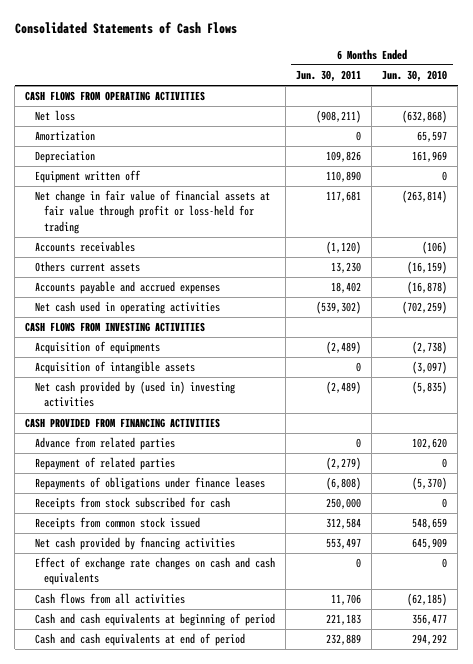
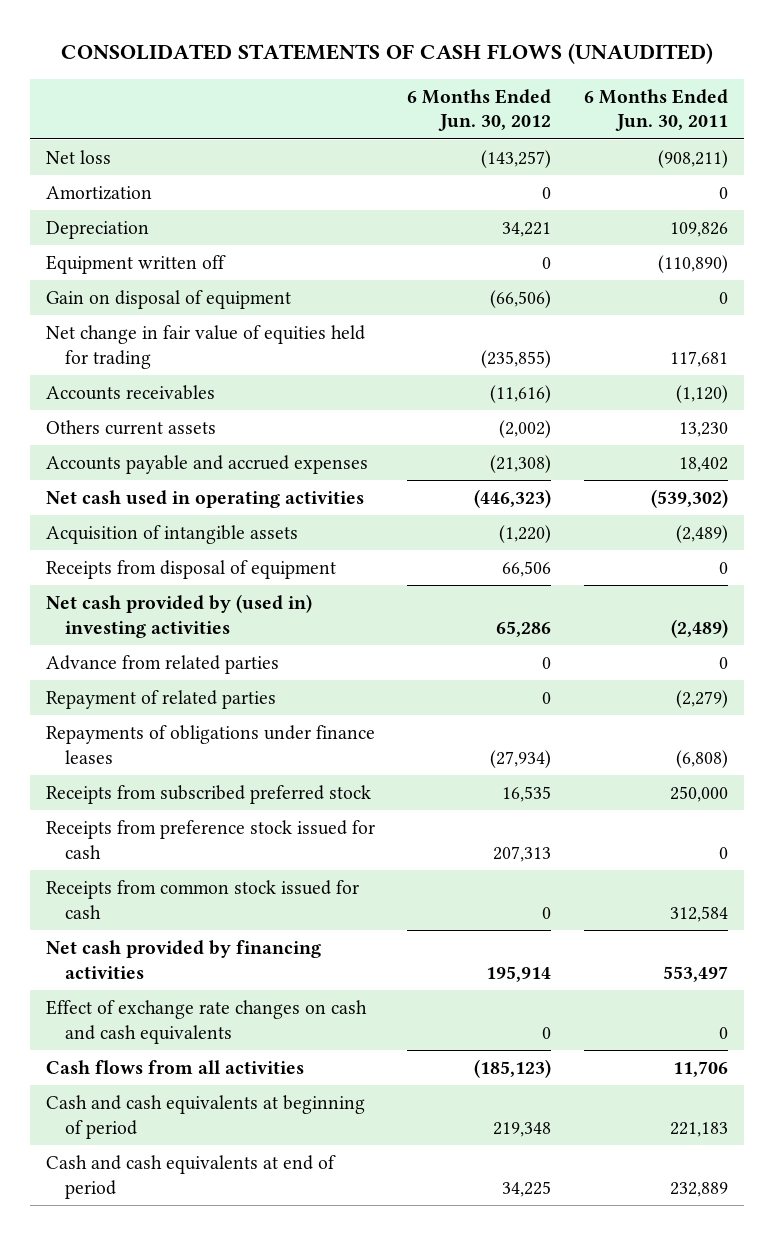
- Consolidated Statements of Cash Flows
+ CONSOLIDATED STATEMENTS OF CASH FLOWS (UNAUDITED)
- | 6 Months Ended Jun. 30, 2011 | 6 Months Ended Jun. 30, 2010
+ | 6 Months Ended Jun. 30, 2012 | 6 Months Ended Jun. 30, 2011
- CASH FLOWS FROM OPERATING ACTIVITIES
- Equipment written off | 110,890 | 0
- Net change in fair value of financial assets at fair value through profit or loss-held for trading | 117,681 | (263,814)
+ Equipment written off | 0 | (110,890)
+ Gain on disposal of equipment | (66,506) | 0
+ Net change in fair value of equities held for trading | (235,855) | 117,681
- CASH FLOWS FROM INVESTING ACTIVITIES
- Acquisition of equipments | (2,489) | (2,738)
- Acquisition of intangible assets | 0 | (3,097)
+ Acquisition of intangible assets | (1,220) | (2,489)
+ Receipts from disposal of equipment | 66,506 | 0
- CASH PROVIDED FROM FINANCING ACTIVITIES
- Receipts from stock subscribed for cash | 250,000 | 0
- Receipts from common stock issued | 312,584 | 548,659
- Net cash provided by fnancing activities | 553,497 | 645,909
+ Receipts from subscribed preferred stock | 16,535 | 250,000
+ Receipts from preference stock issued for cash | 207,313 | 0
+ Receipts from common stock issued for cash | 0 | 312,584
+ Net cash provided by financing activities | 195,914 | 553,497

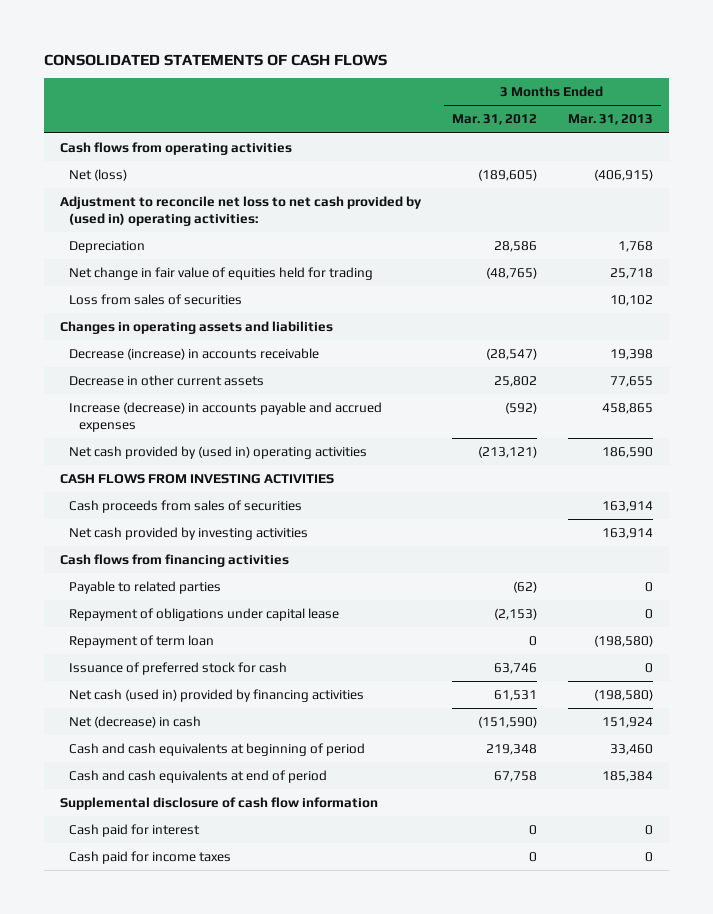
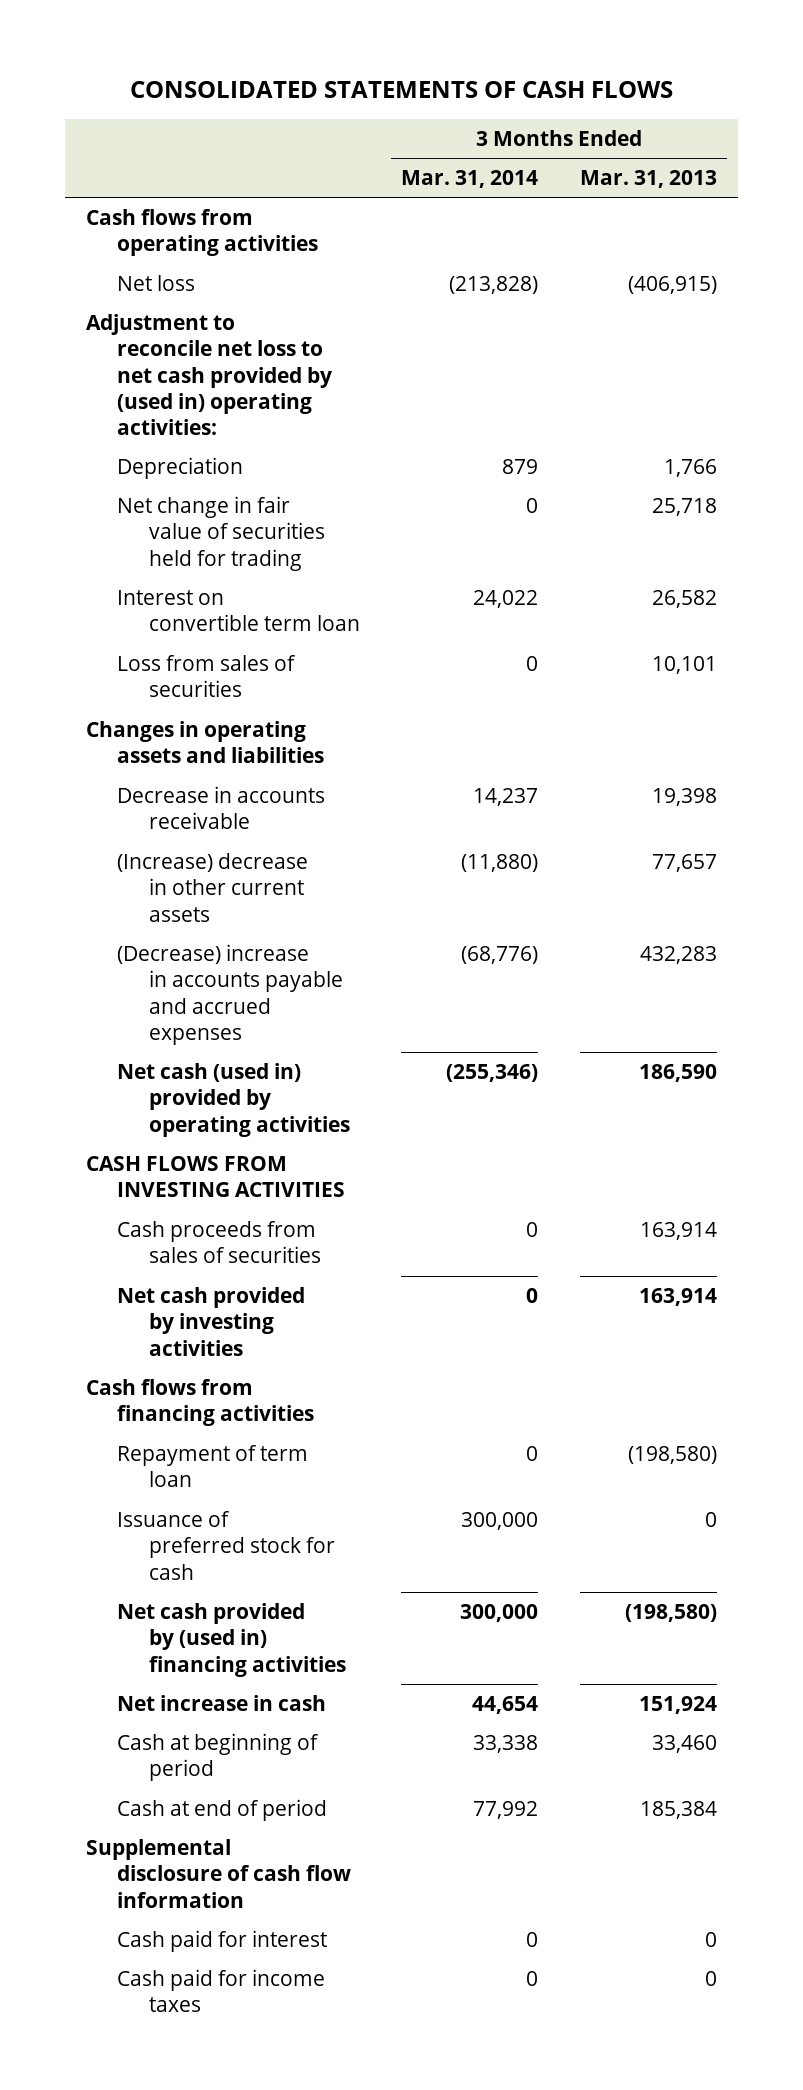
- | 3 Months Ended Mar. 31, 2012 | 3 Months Ended Mar. 31, 2013
+ | 3 Months Ended Mar. 31, 2014 | 3 Months Ended Mar. 31, 2013
- Net (loss) | (189,605) | (406,915)
+ Net loss | (213,828) | (406,915)
- Depreciation | 28,586 | 1,768
- Net change in fair value of equities held for trading | (48,765) | 25,718
- Loss from sales of securities | | 10,102
+ Depreciation | 879 | 1,766
+ Net change in fair value of securities held for trading | 0 | 25,718
+ Interest on convertible term loan | 24,022 | 26,582
+ Loss from sales of securities | 0 | 10,101
- Decrease (increase) in accounts receivable | (28,547) | 19,398
- Decrease in other current assets | 25,802 | 77,655
- Increase (decrease) in accounts payable and accrued expenses | (592) | 458,865
- Net cash provided by (used in) operating activities | (213,121) | 186,590
+ Decrease in accounts receivable | 14,237 | 19,398
+ (Increase) decrease in other current assets | (11,880) | 77,657
+ (Decrease) increase in accounts payable and accrued expenses | (68,776) | 432,283
+ Net cash (used in) provided by operating activities | (255,346) | 186,590
- Payable to related parties | (62) | 0
- Repayment of obligations under capital lease | (2,153) | 0
- Net cash (used in) provided by financing activities | 61,531 | (198,580)
- Net (decrease) in cash | (151,590) | 151,924
- Cash and cash equivalents at beginning of period | 219,348 | 33,460
- Cash and cash equivalents at end of period | 67,758 | 185,384
+ Net cash provided by (used in) financing activities | 300,000 | (198,580)
+ Net increase in cash | 44,654 | 151,924
+ Cash at beginning of period | 33,338 | 33,460
+ Cash at end of period | 77,992 | 185,384

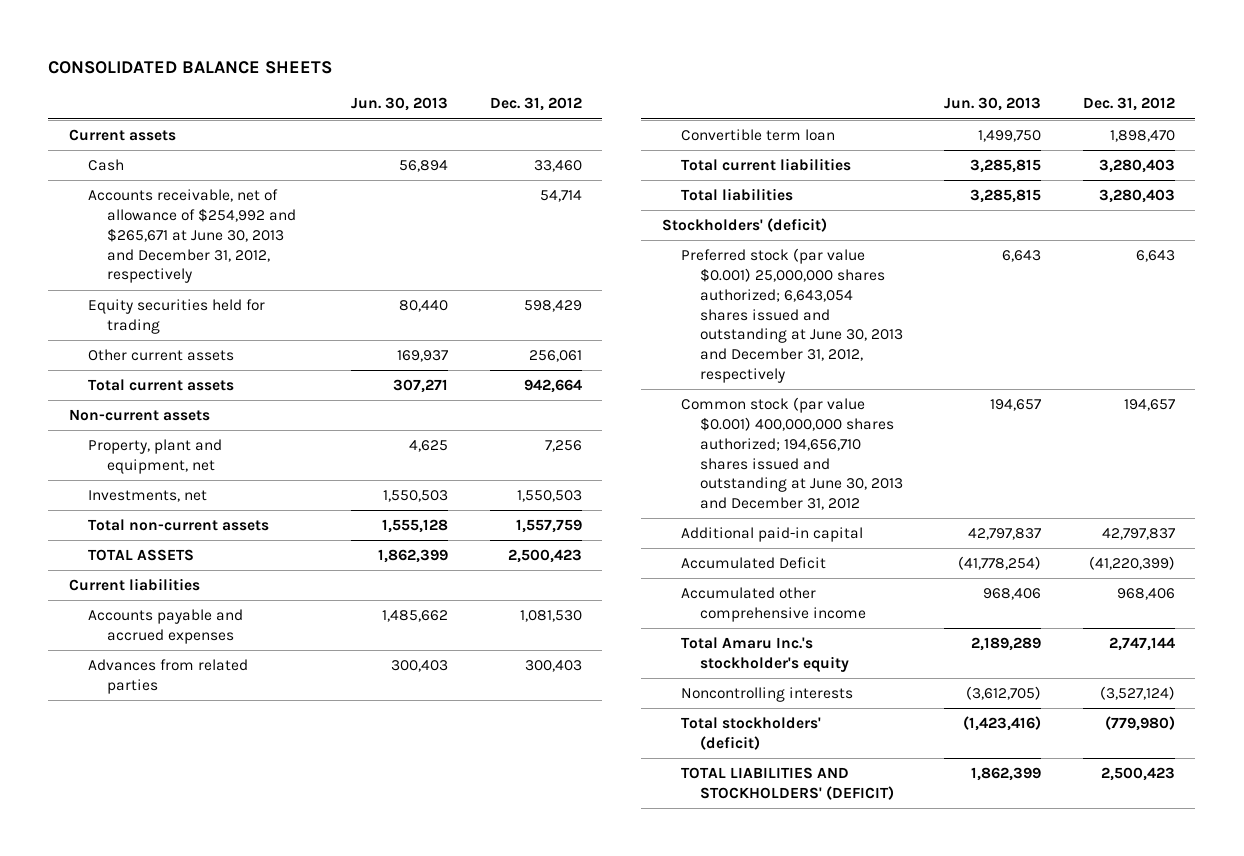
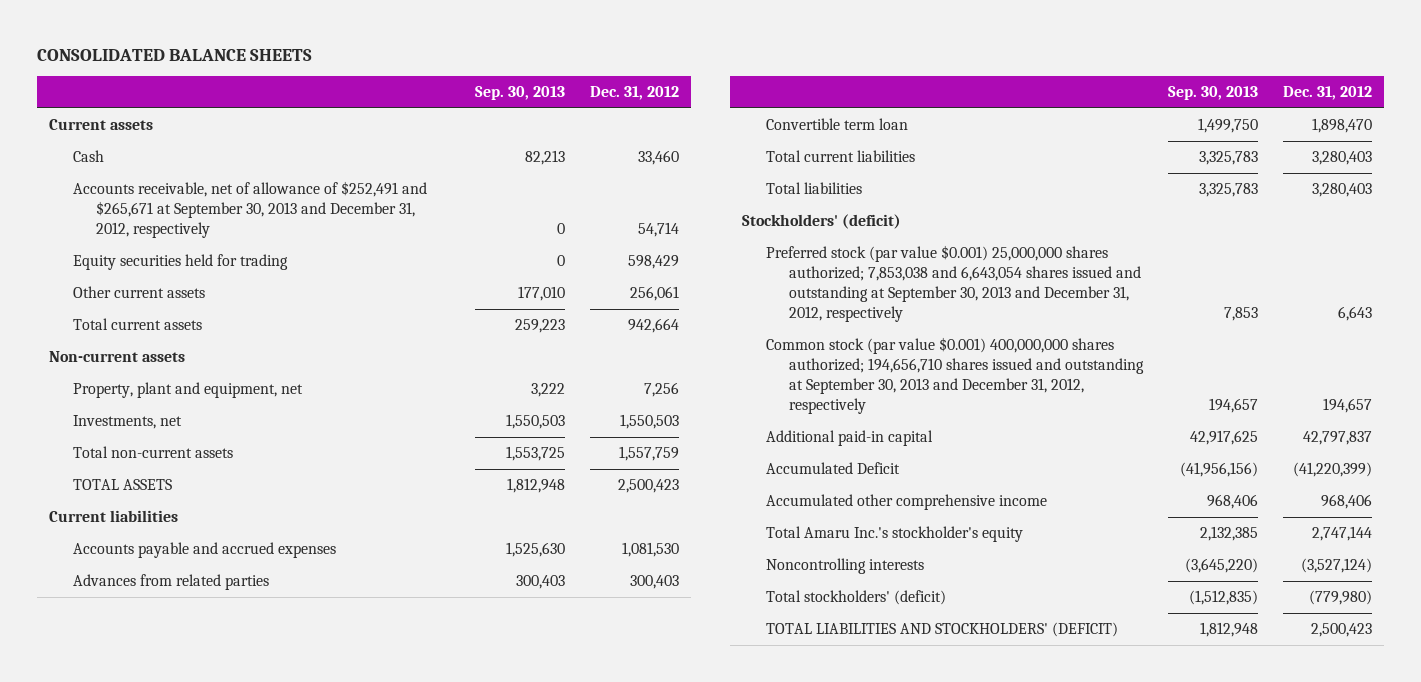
- | Jun. 30, 2013 | Dec. 31, 2012
+ | Sep. 30, 2013 | Dec. 31, 2012
- Accounts receivable, net of allowance of $254,992 and $265,671 at June 30, 2013 and December 31, 2012, respectively | | 54,714
+ Accounts receivable, net of allowance of $252,491 and $265,671 at September 30, 2013 and December 31, 2012, respectively | 0 | 54,714
- Preferred stock (par value $0.001) 25,000,000 shares authorized; 6,643,054 shares issued and outstanding at June 30, 2013 and December 31, 2012, respectively | 6,643 | 6,643
- Common stock (par value $0.001) 400,000,000 shares authorized; 194,656,710 shares issued and outstanding at June 30, 2013 and December 31, 2012 | 194,657 | 194,657
+ Preferred stock (par value $0.001) 25,000,000 shares authorized; 7,853,038 and 6,643,054 shares issued and outstanding at September 30, 2013 and December 31, 2012, respectively | 7,853 | 6,643
+ Common stock (par value $0.001) 400,000,000 shares authorized; 194,656,710 shares issued and outstanding at September 30, 2013 and December 31, 2012, respectively | 194,657 | 194,657

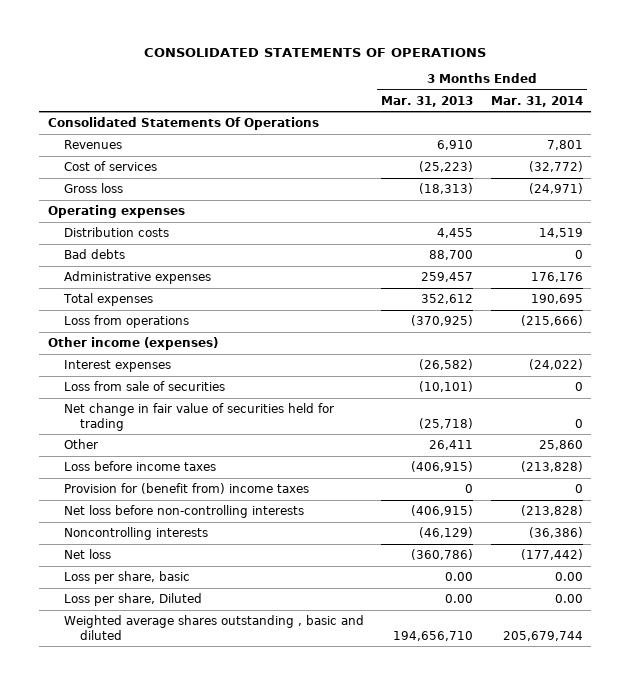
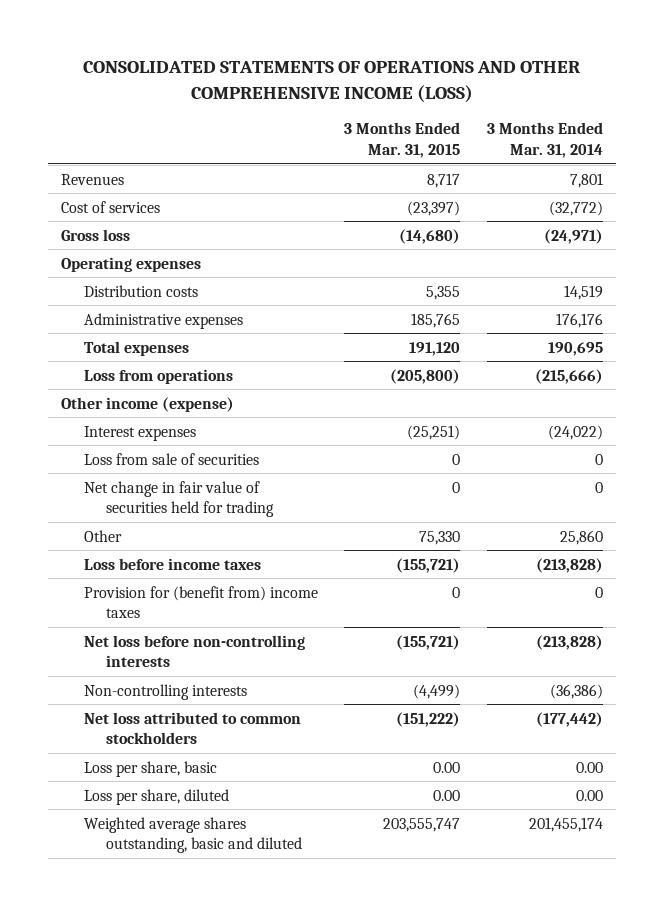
- CONSOLIDATED STATEMENTS OF OPERATIONS
+ CONSOLIDATED STATEMENTS OF OPERATIONS AND OTHER COMPREHENSIVE INCOME (LOSS)
- | 3 Months Ended Mar. 31, 2013 | 3 Months Ended Mar. 31, 2014
+ | 3 Months Ended Mar. 31, 2015 | 3 Months Ended Mar. 31, 2014
- Consolidated Statements Of Operations
- Bad debts | 88,700 | 0
- Other income (expenses)
+ Other income (expense)
- Noncontrolling interests | (46,129) | (36,386)
- Net loss | (360,786) | (177,442)
+ Non-controlling interests | (4,499) | (36,386)
+ Net loss attributed to common stockholders | (151,222) | (177,442)
- Loss per share, Diluted | 0.00 | 0.00
- Weighted average shares outstanding , basic and diluted | 194,656,710 | 205,679,744
+ Loss per share, diluted | 0.00 | 0.00
+ Weighted average shares outstanding, basic and diluted | 203,555,747 | 201,455,174

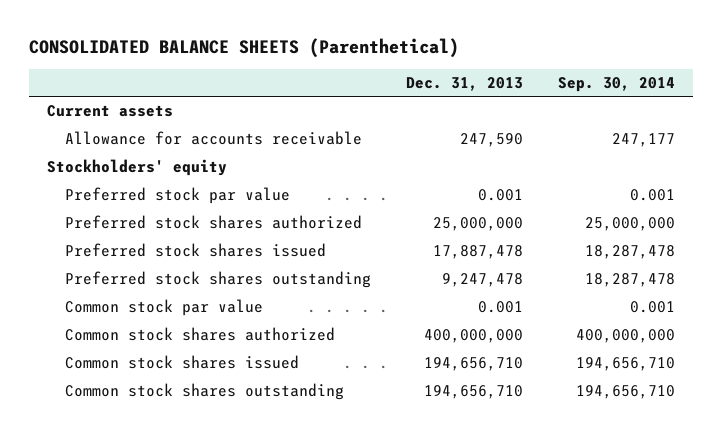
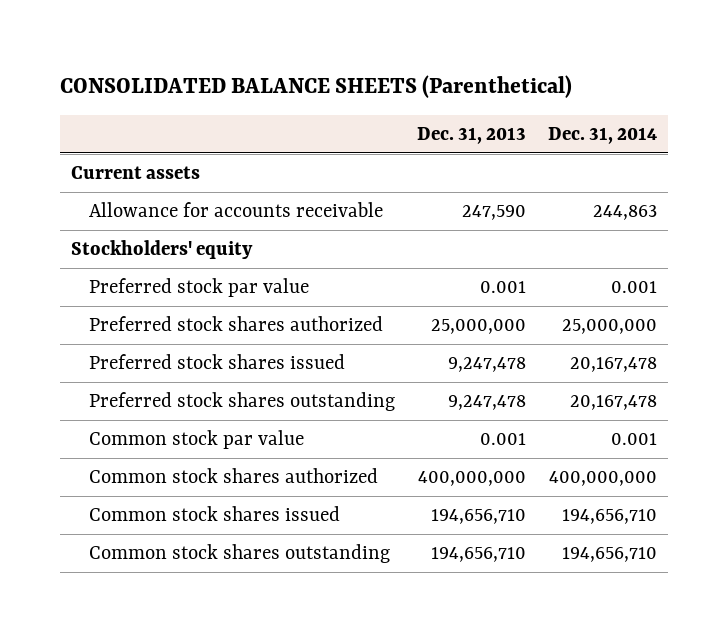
- | Dec. 31, 2013 | Sep. 30, 2014
+ | Dec. 31, 2013 | Dec. 31, 2014
- Preferred stock shares issued | 17,887,478 | 18,287,478
+ Preferred stock shares issued | 9,247,478 | 20,167,478

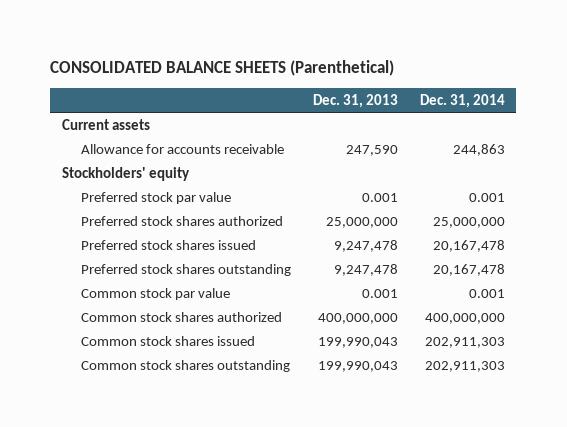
- Common stock shares issued | 194,656,710 | 194,656,710
- Common stock shares outstanding | 194,656,710 | 194,656,710
+ Common stock shares issued | 199,990,043 | 202,911,303
+ Common stock shares outstanding | 199,990,043 | 202,911,303

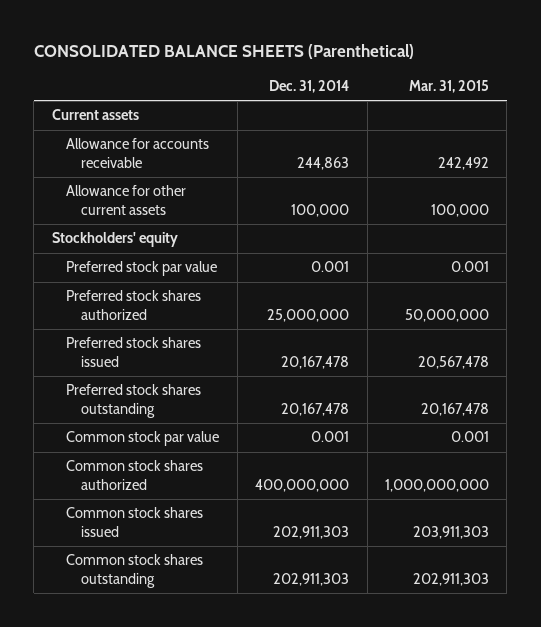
- | Dec. 31, 2013 | Dec. 31, 2014
+ | Dec. 31, 2014 | Mar. 31, 2015
+ Allowance for other current assets | 100,000 | 100,000

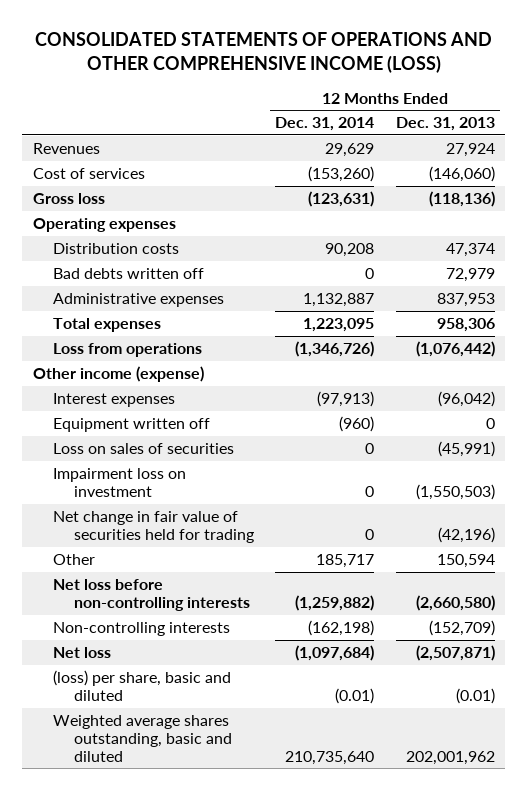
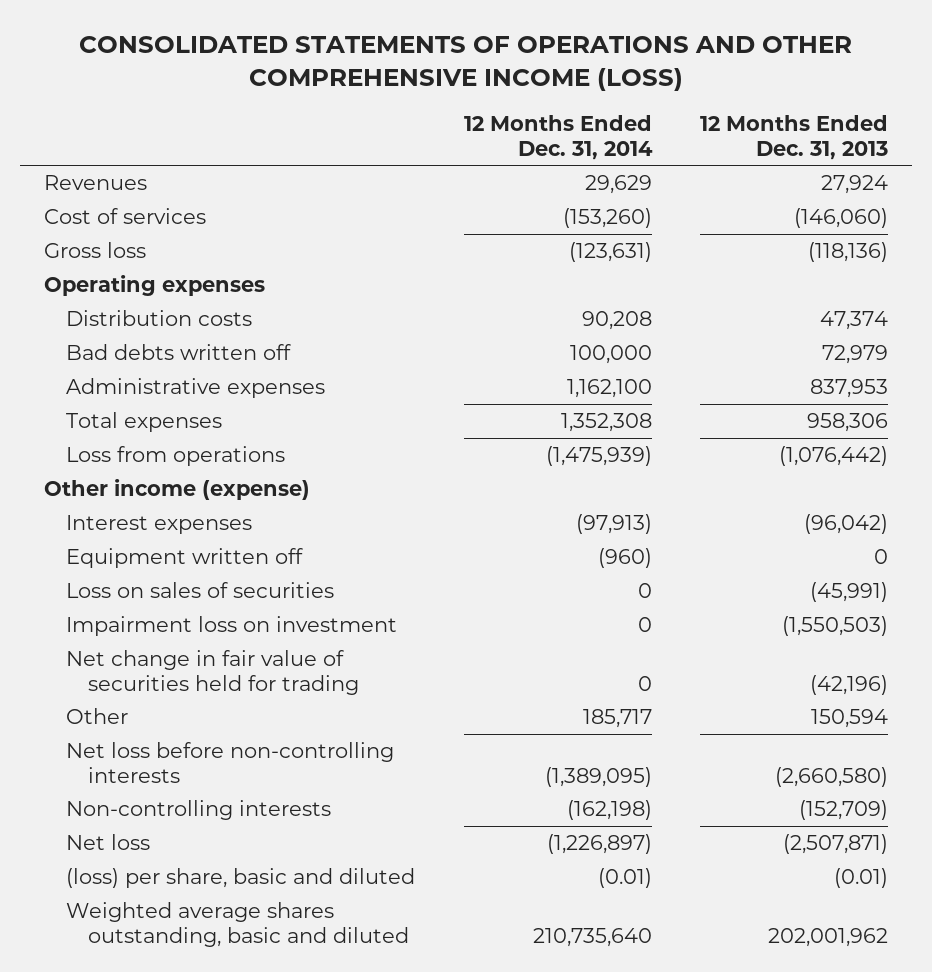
- Bad debts written off | 0 | 72,979
- Administrative expenses | 1,132,887 | 837,953
- Total expenses | 1,223,095 | 958,306
- Loss from operations | (1,346,726) | (1,076,442)
+ Bad debts written off | 100,000 | 72,979
+ Administrative expenses | 1,162,100 | 837,953
+ Total expenses | 1,352,308 | 958,306
+ Loss from operations | (1,475,939) | (1,076,442)
- Net loss before non-controlling interests | (1,259,882) | (2,660,580)
+ Net loss before non-controlling interests | (1,389,095) | (2,660,580)
- Net loss | (1,097,684) | (2,507,871)
+ Net loss | (1,226,897) | (2,507,871)

